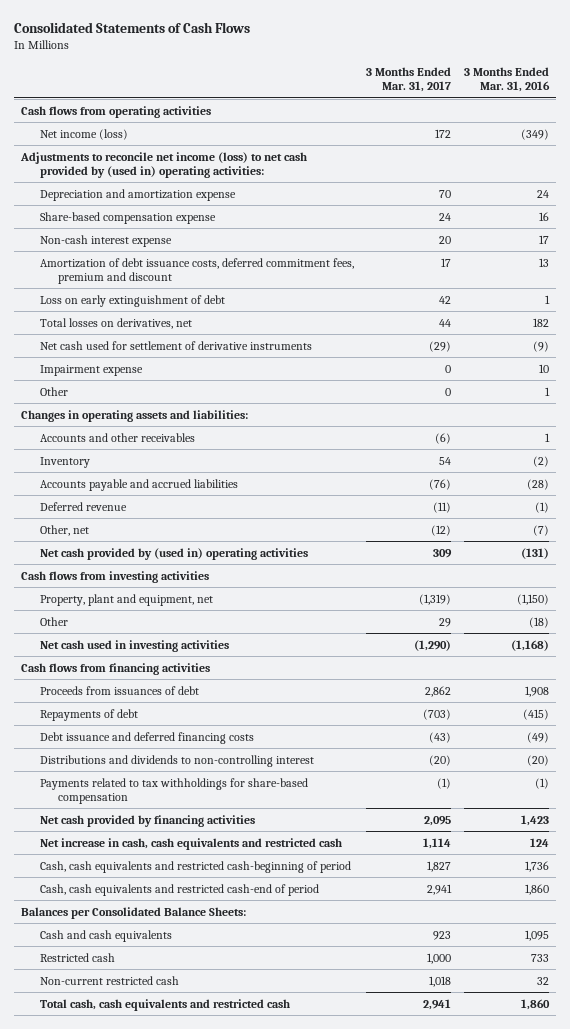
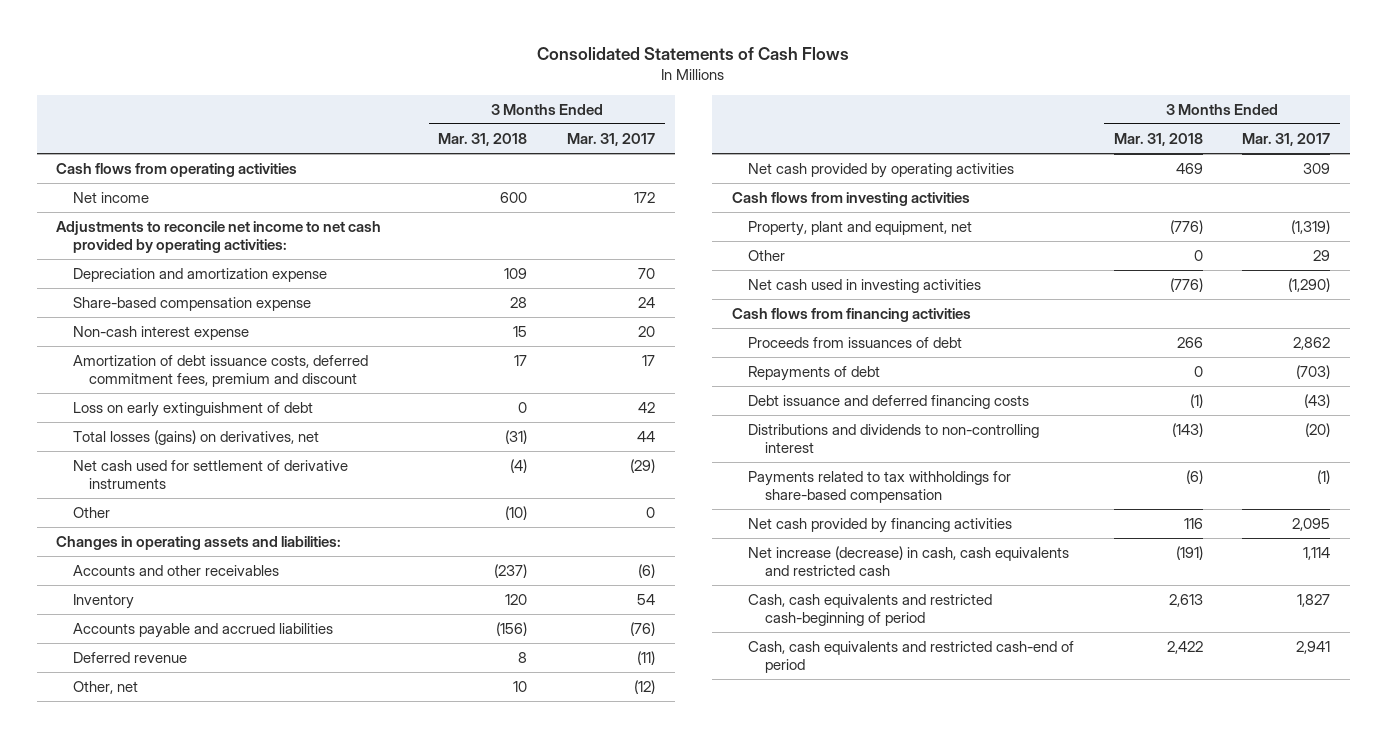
- | 3 Months Ended Mar. 31, 2017 | 3 Months Ended Mar. 31, 2016
+ | 3 Months Ended Mar. 31, 2018 | 3 Months Ended Mar. 31, 2017
- Net income (loss) | 172 | (349)
- Adjustments to reconcile net income (loss) to net cash provided by (used in) operating activities:
+ Net income | 600 | 172
+ Adjustments to reconcile net income to net cash provided by operating activities:
- Total losses on derivatives, net | 44 | 182
+ Total losses (gains) on derivatives, net | (31) | 44
- Impairment expense | 0 | 10
- Net cash provided by (used in) operating activities | 309 | (131)
+ Net cash provided by operating activities | 469 | 309
- Net increase in cash, cash equivalents and restricted cash | 1,114 | 124
+ Net increase (decrease) in cash, cash equivalents and restricted cash | (191) | 1,114
- Balances per Consolidated Balance Sheets:
- Cash and cash equivalents | 923 | 1,095
- Restricted cash | 1,000 | 733
- Non-current restricted cash | 1,018 | 32
- Total cash, cash equivalents and restricted cash | 2,941 | 1,860

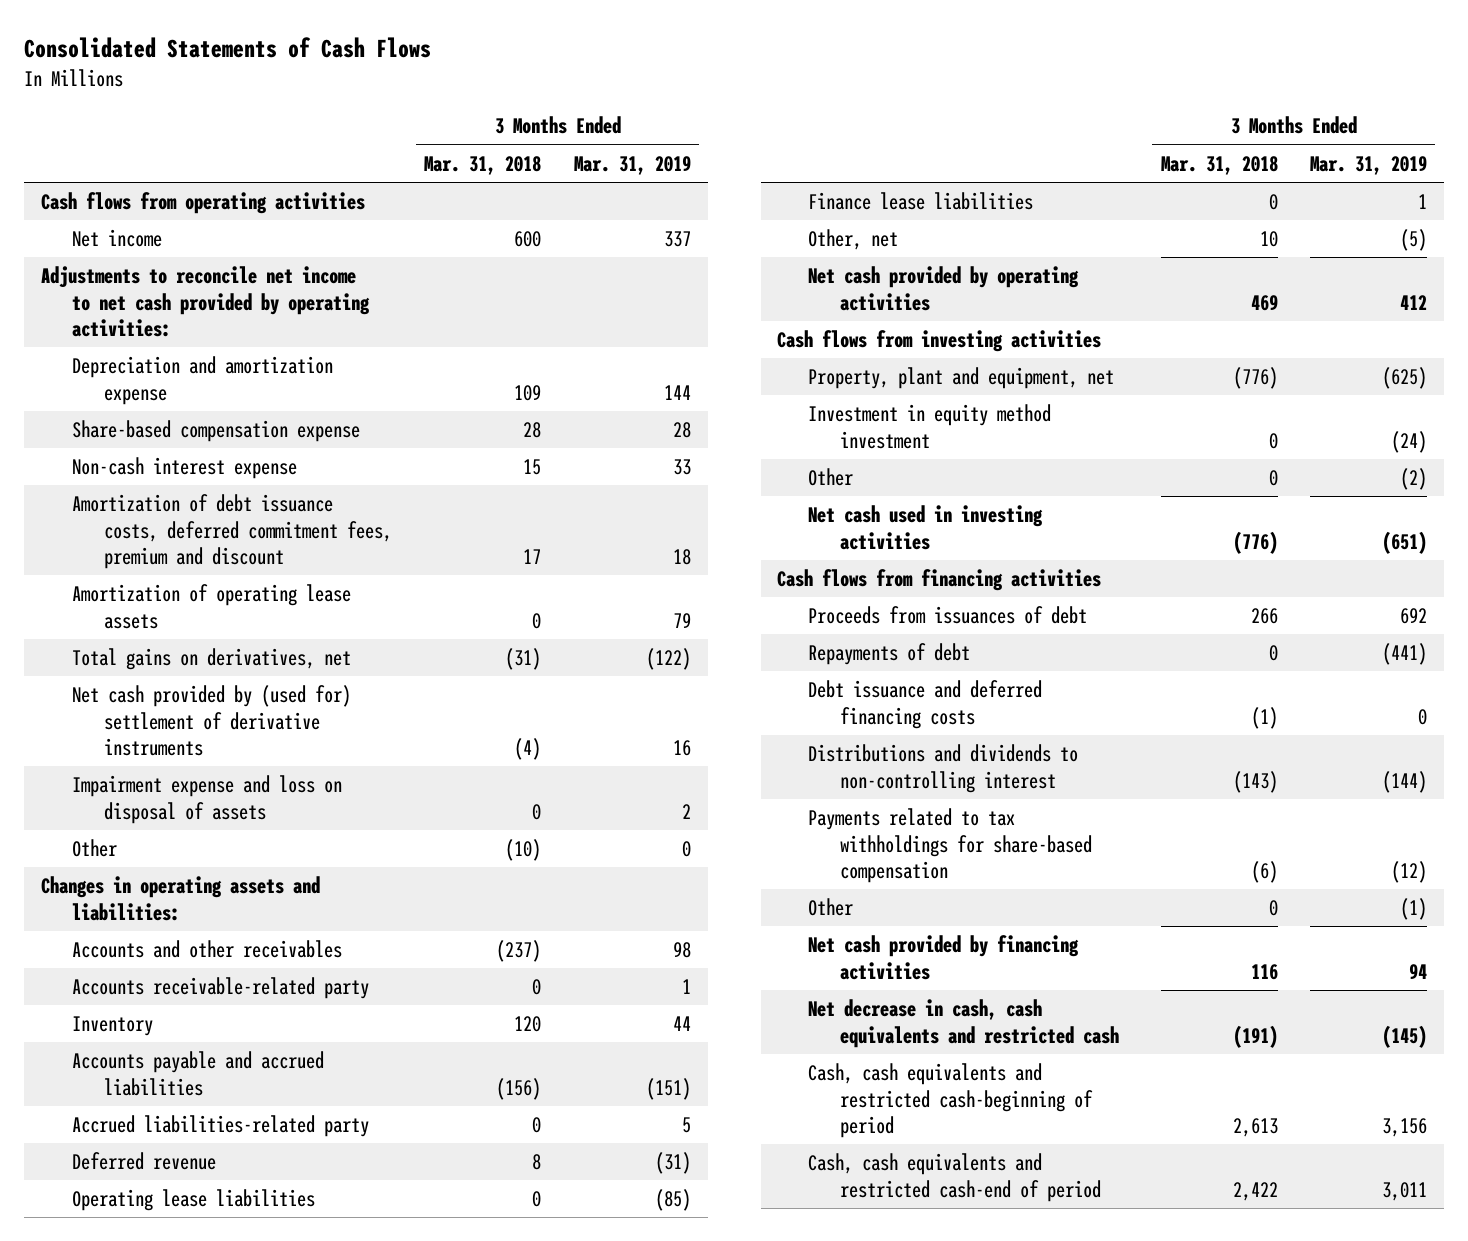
- | 3 Months Ended Mar. 31, 2018 | 3 Months Ended Mar. 31, 2017
+ | 3 Months Ended Mar. 31, 2018 | 3 Months Ended Mar. 31, 2019
- Loss on early extinguishment of debt | 0 | 42
- Total losses (gains) on derivatives, net | (31) | 44
- Net cash used for settlement of derivative instruments | (4) | (29)
+ Amortization of operating lease assets | 0 | 79
+ Total gains on derivatives, net | (31) | (122)
+ Net cash provided by (used for) settlement of derivative instruments | (4) | 16
+ Impairment expense and loss on disposal of assets | 0 | 2
+ Accounts receivable-related party | 0 | 1
+ Accrued liabilities-related party | 0 | 5
+ Operating lease liabilities | 0 | (85)
+ Finance lease liabilities | 0 | 1
+ Investment in equity method investment | 0 | (24)
+ Other | 0 | (1)
- Net increase (decrease) in cash, cash equivalents and restricted cash | (191) | 1,114
+ Net decrease in cash, cash equivalents and restricted cash | (191) | (145)

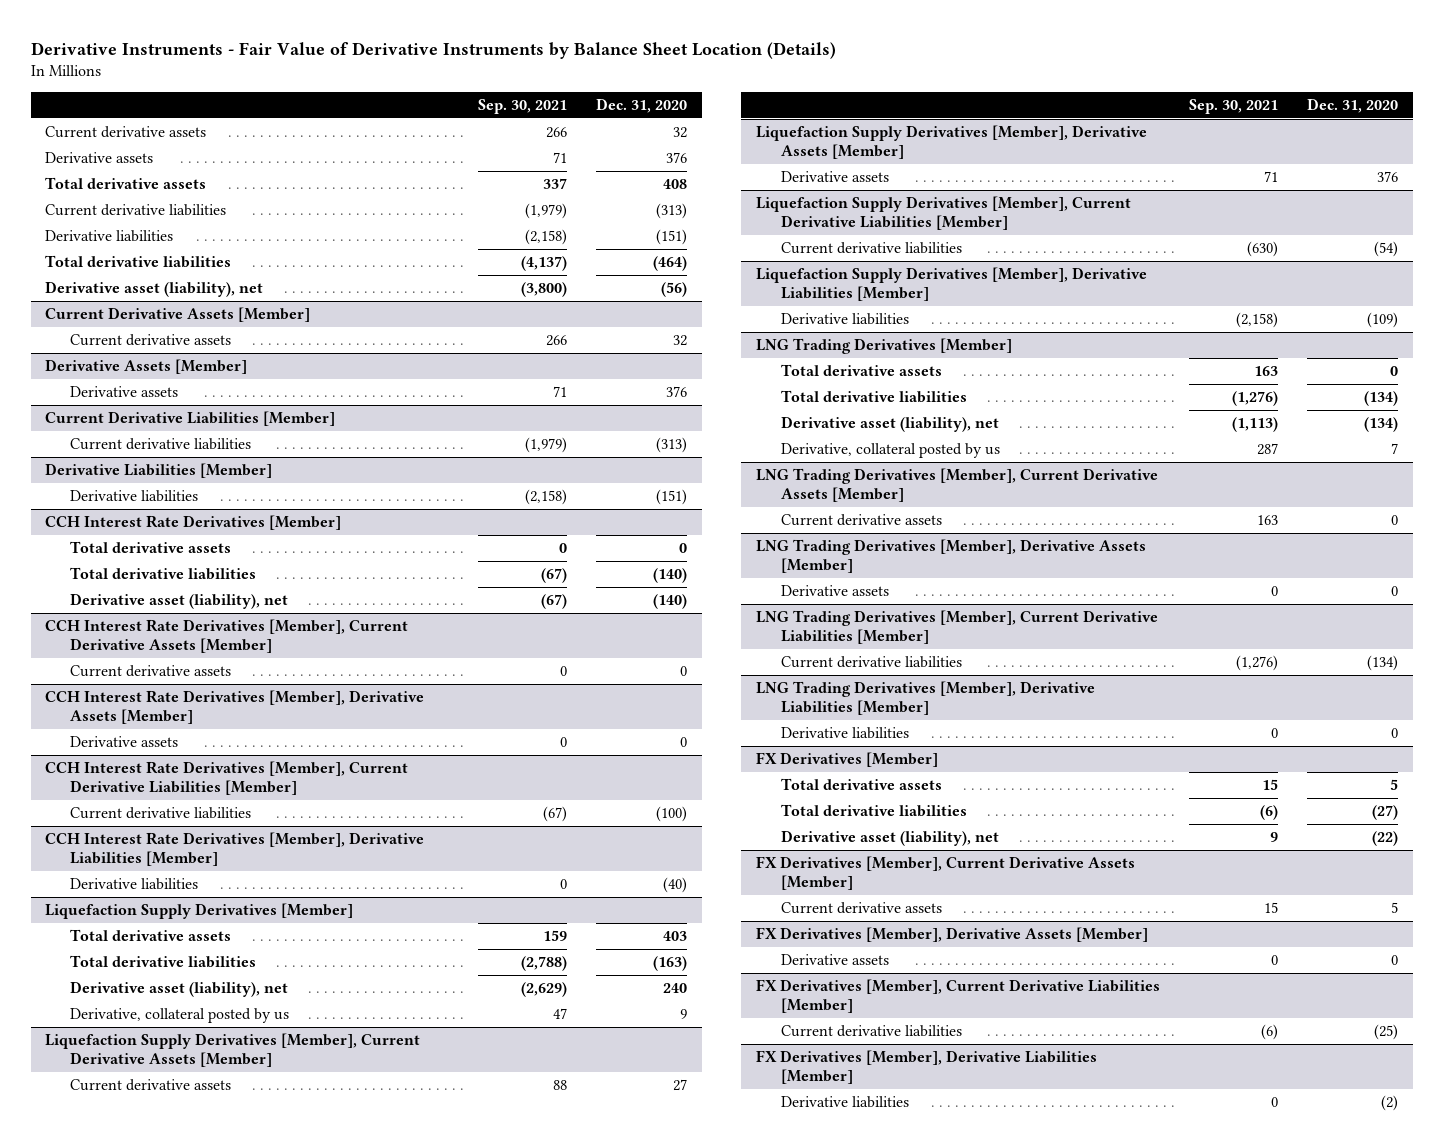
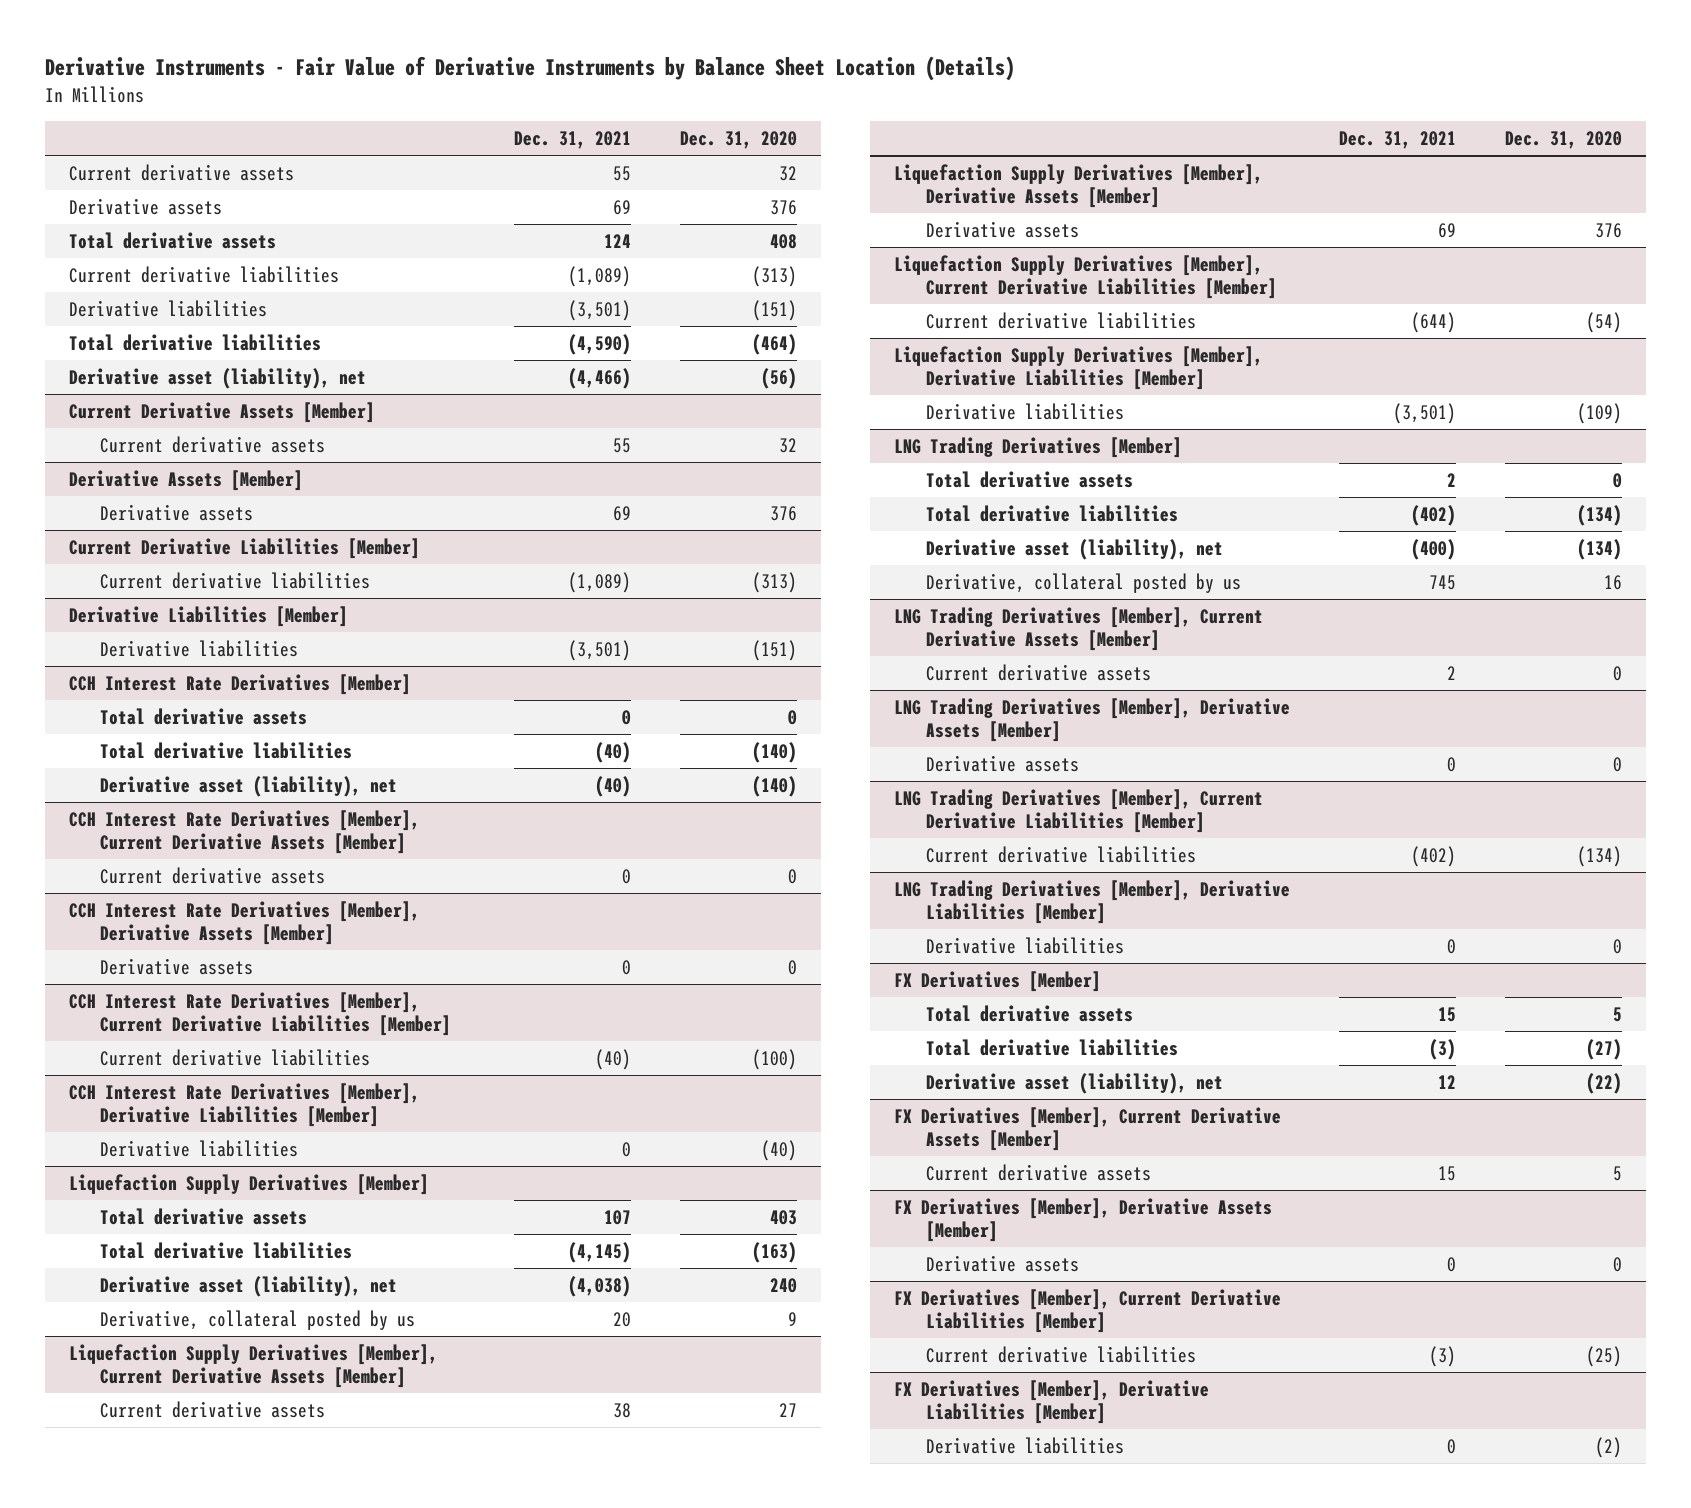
- | Sep. 30, 2021 | Dec. 31, 2020
+ | Dec. 31, 2021 | Dec. 31, 2020
@ LNG Trading Derivatives [Member]
- Derivative, collateral posted by us | 287 | 7
+ Derivative, collateral posted by us | 745 | 16

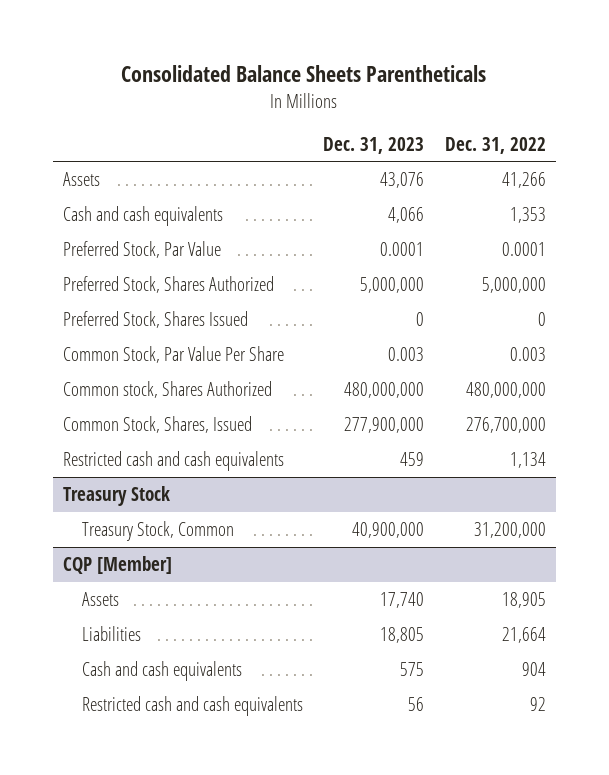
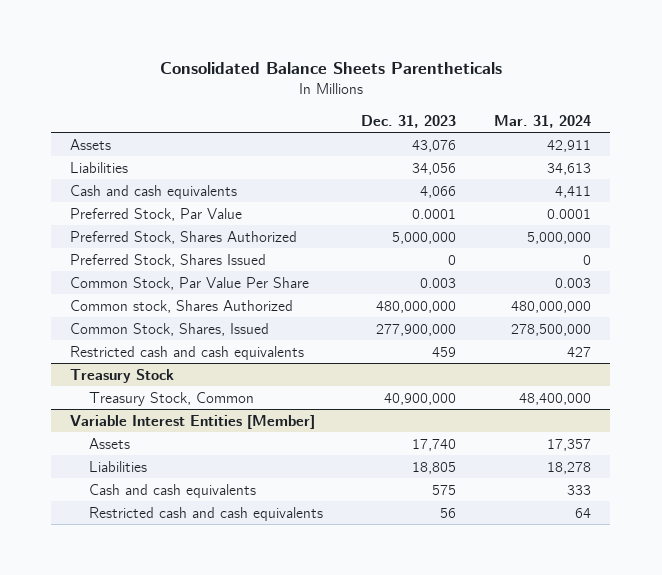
- | Dec. 31, 2023 | Dec. 31, 2022
+ | Dec. 31, 2023 | Mar. 31, 2024
+ Liabilities | 34,056 | 34,613
- CQP [Member]
+ Variable Interest Entities [Member]

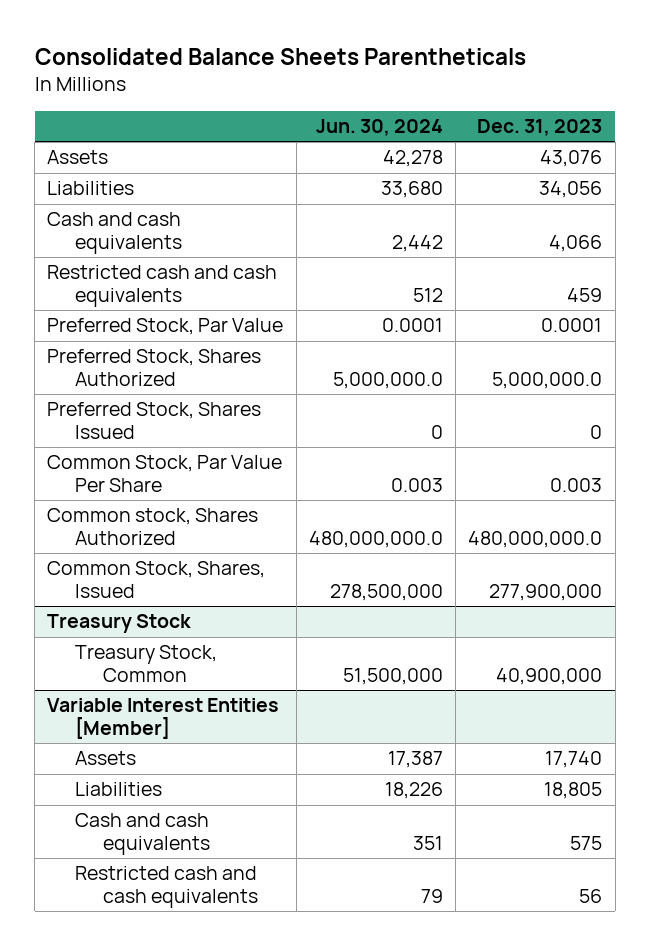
- | Dec. 31, 2023 | Mar. 31, 2024
+ | Jun. 30, 2024 | Dec. 31, 2023
moved up: Restricted cash and cash equivalents | 512 | 459
- Preferred Stock, Shares Authorized | 5,000,000 | 5,000,000
+ Preferred Stock, Shares Authorized | 5,000,000.0 | 5,000,000.0
- Common stock, Shares Authorized | 480,000,000 | 480,000,000
+ Common stock, Shares Authorized | 480,000,000.0 | 480,000,000.0

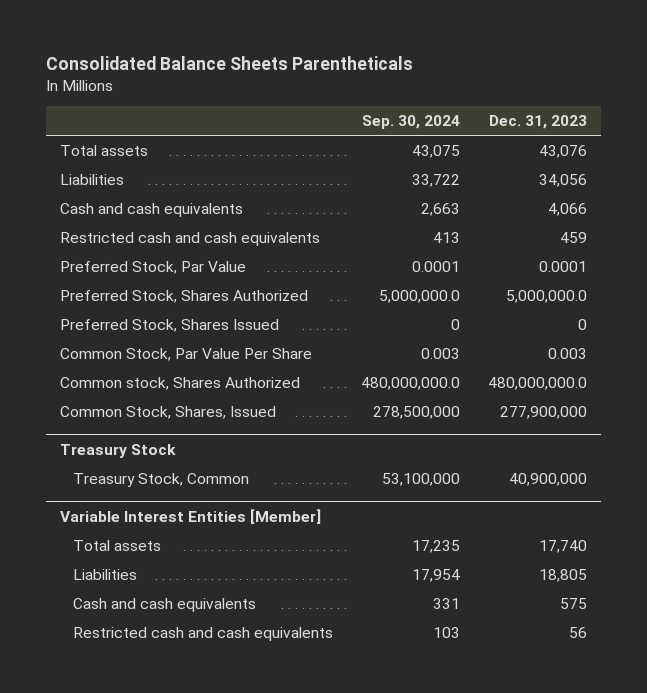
- | Jun. 30, 2024 | Dec. 31, 2023
+ | Sep. 30, 2024 | Dec. 31, 2023
- Assets | 42,278 | 43,076
+ Total assets | 43,075 | 43,076
@ Variable Interest Entities [Member]
- Assets | 17,387 | 17,740
+ Total assets | 17,235 | 17,740

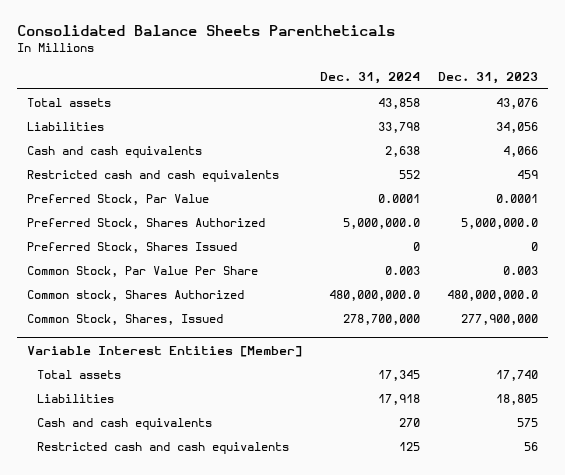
- | Sep. 30, 2024 | Dec. 31, 2023
+ | Dec. 31, 2024 | Dec. 31, 2023
- Treasury Stock
- Treasury Stock, Common | 53,100,000 | 40,900,000

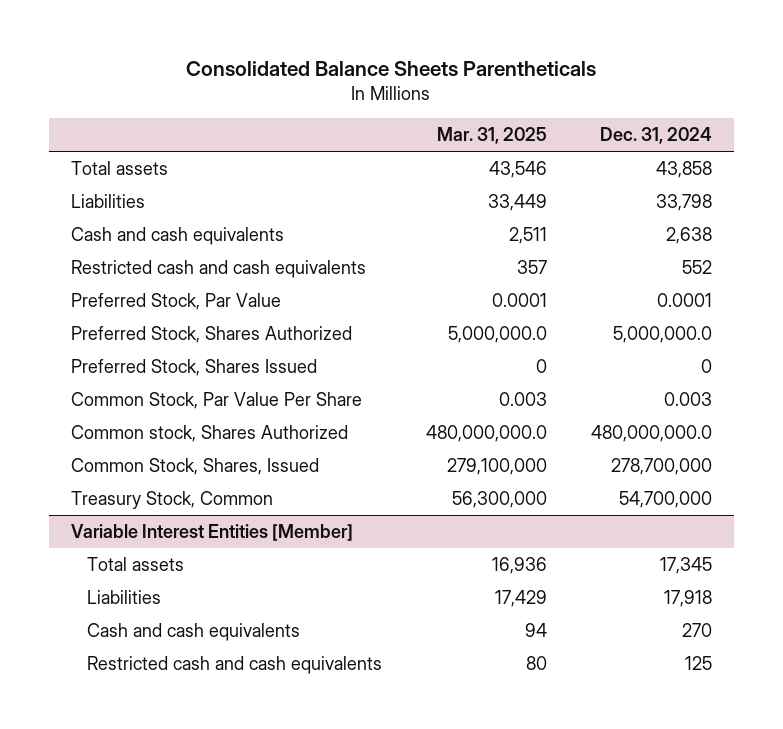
- | Dec. 31, 2024 | Dec. 31, 2023
+ | Mar. 31, 2025 | Dec. 31, 2024
+ Treasury Stock, Common | 56,300,000 | 54,700,000

